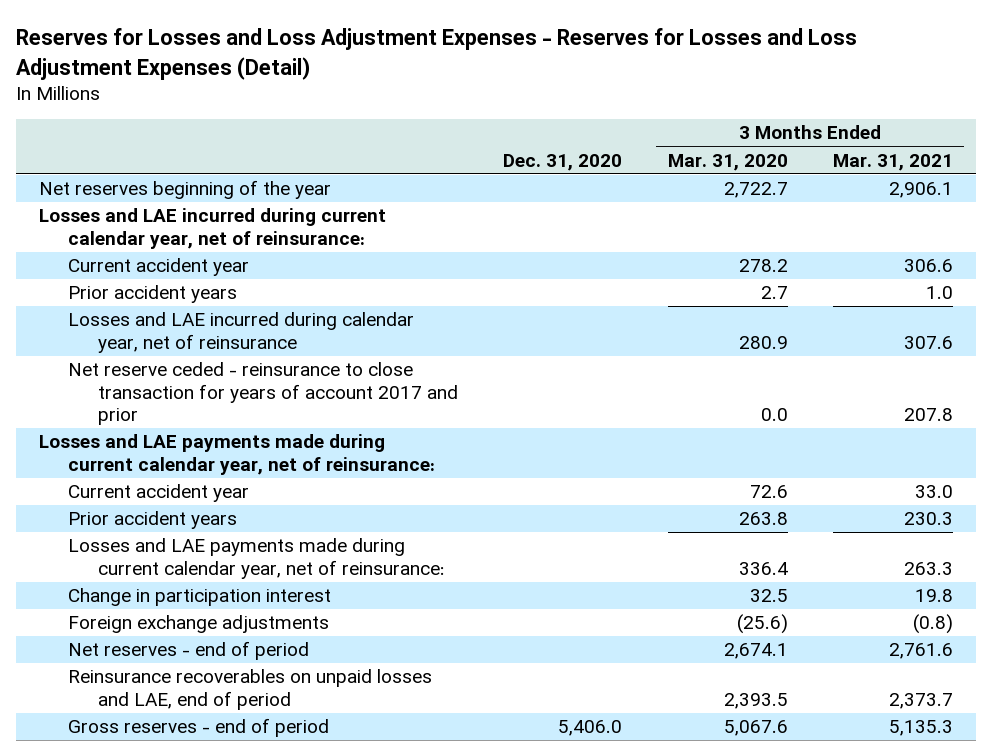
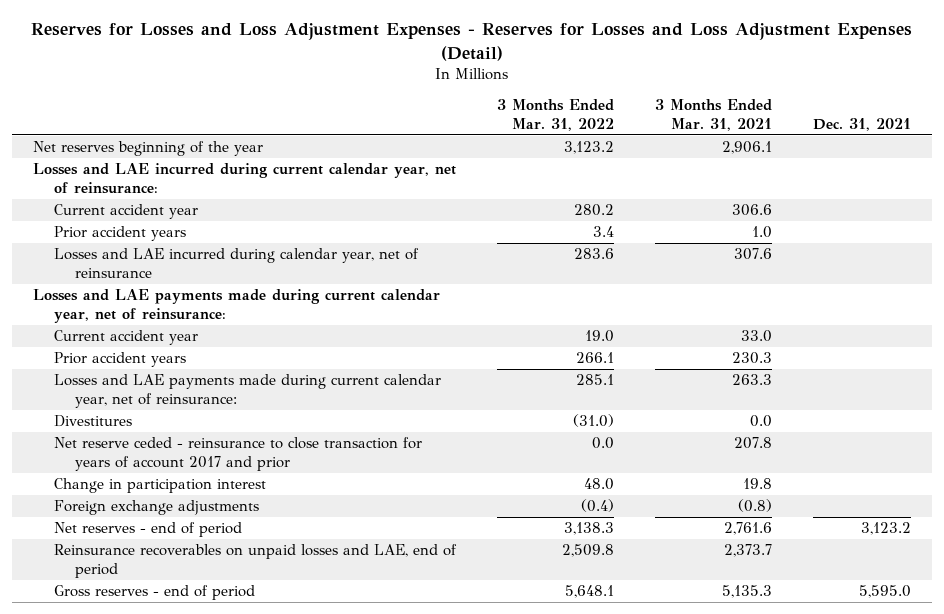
- | Dec. 31, 2020 | 3 Months Ended Mar. 31, 2020 | 3 Months Ended Mar. 31, 2021
+ | 3 Months Ended Mar. 31, 2022 | 3 Months Ended Mar. 31, 2021 | Dec. 31, 2021
+ Divestitures | (31.0) | 0.0 |
moved down: Net reserve ceded - reinsurance to close transaction for years of account 2017 and prior | 0.0 | 207.8 |

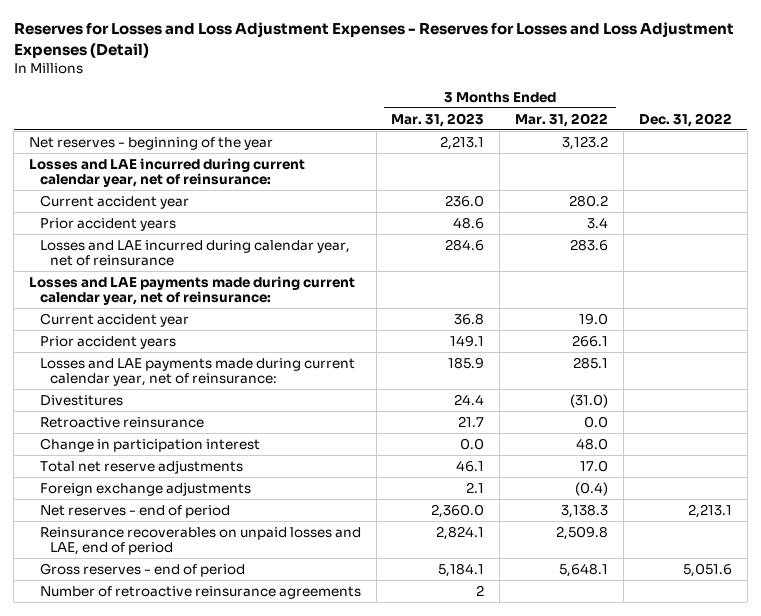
- | 3 Months Ended Mar. 31, 2022 | 3 Months Ended Mar. 31, 2021 | Dec. 31, 2021
+ | 3 Months Ended Mar. 31, 2023 | 3 Months Ended Mar. 31, 2022 | Dec. 31, 2022
- Net reserves beginning of the year | 3,123.2 | 2,906.1 |
+ Net reserves - beginning of the year | 2,213.1 | 3,123.2 |
- Net reserve ceded - reinsurance to close transaction for years of account 2017 and prior | 0.0 | 207.8 |
+ Retroactive reinsurance | 21.7 | 0.0 |
+ Total net reserve adjustments | 46.1 | 17.0 |
+ Number of retroactive reinsurance agreements | 2 | |

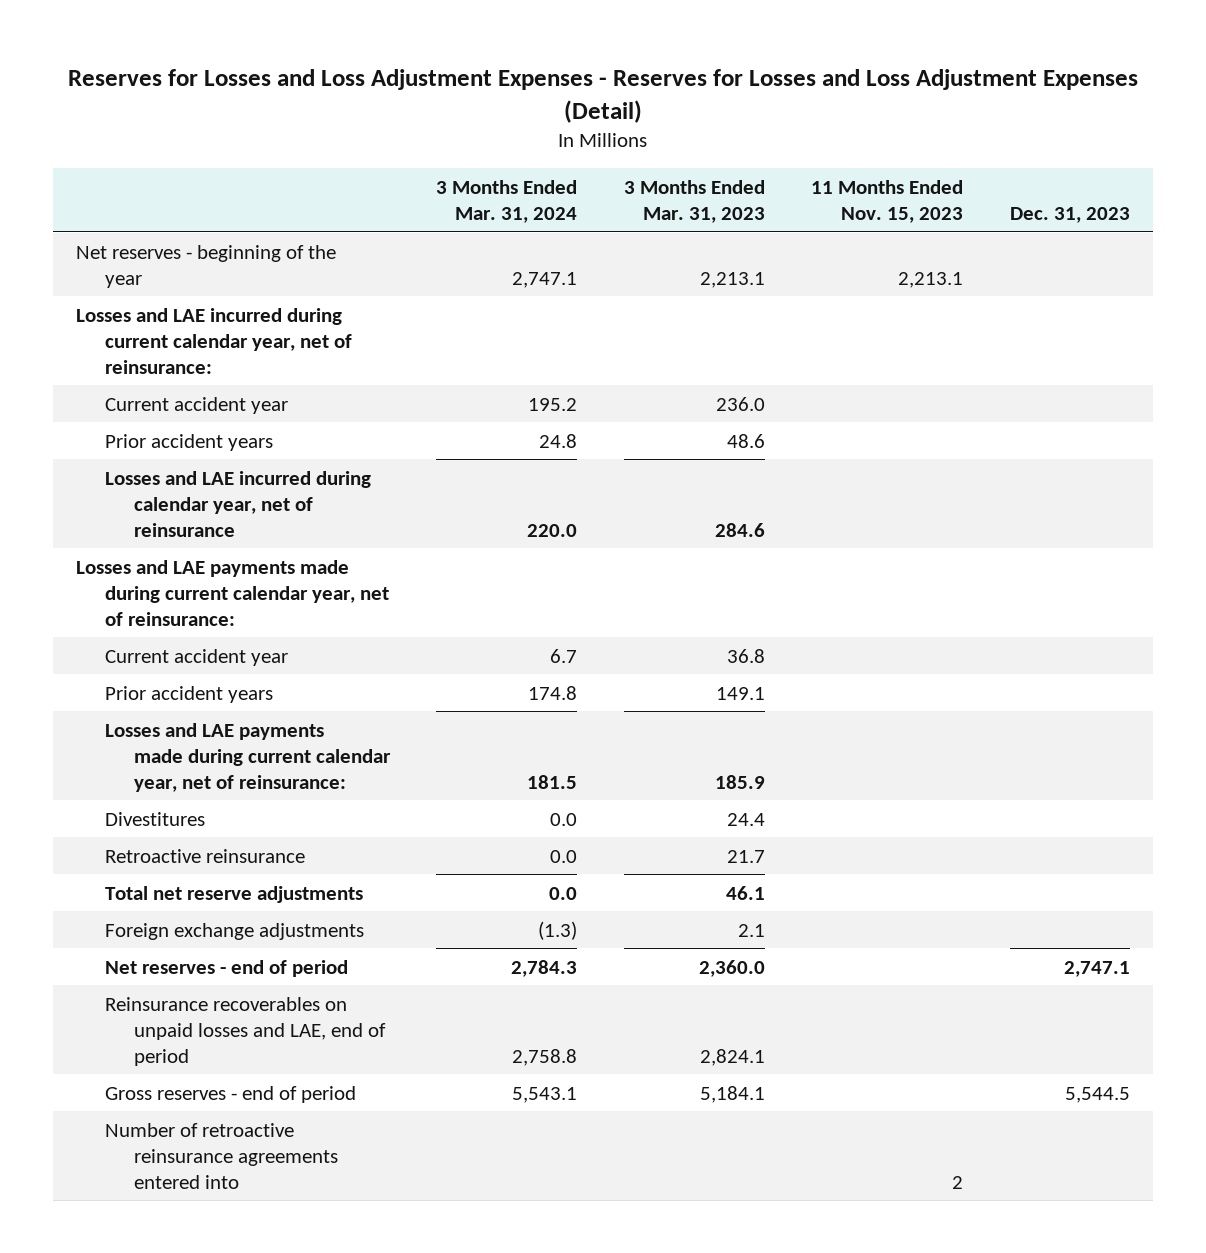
- | 3 Months Ended Mar. 31, 2023 | 3 Months Ended Mar. 31, 2022 | Dec. 31, 2022
+ | 3 Months Ended Mar. 31, 2024 | 3 Months Ended Mar. 31, 2023 | 11 Months Ended Nov. 15, 2023 | Dec. 31, 2023
- Change in participation interest | 0.0 | 48.0 |
- Number of retroactive reinsurance agreements | 2 | |
+ Number of retroactive reinsurance agreements entered into | | | 2 |

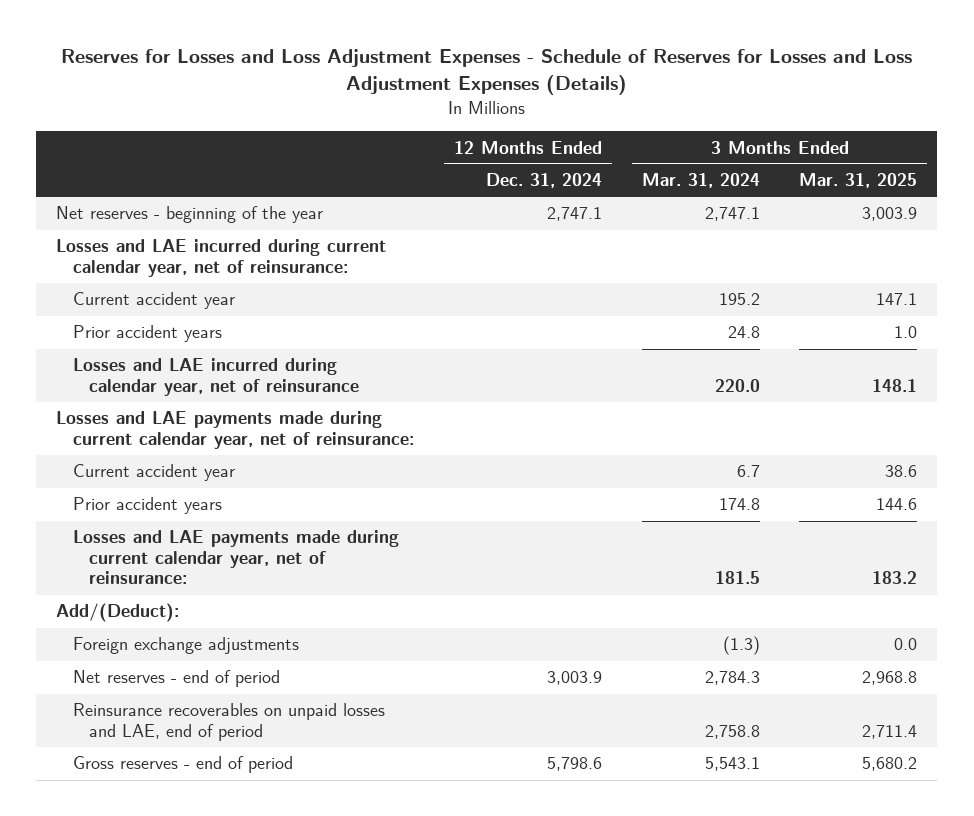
- Reserves for Losses and Loss Adjustment Expenses - Reserves for Losses and Loss Adjustment Expenses (Detail)
+ Reserves for Losses and Loss Adjustment Expenses - Schedule of Reserves for Losses and Loss Adjustment Expenses (Details)
- | 3 Months Ended Mar. 31, 2024 | 3 Months Ended Mar. 31, 2023 | 11 Months Ended Nov. 15, 2023 | Dec. 31, 2023
+ | 12 Months Ended Dec. 31, 2024 | 3 Months Ended Mar. 31, 2024 | 3 Months Ended Mar. 31, 2025
- Divestitures | 0.0 | 24.4 | |
- Retroactive reinsurance | 0.0 | 21.7 | |
- Total net reserve adjustments | 0.0 | 46.1 | |
+ Add/(Deduct):
- Number of retroactive reinsurance agreements entered into | | | 2 |

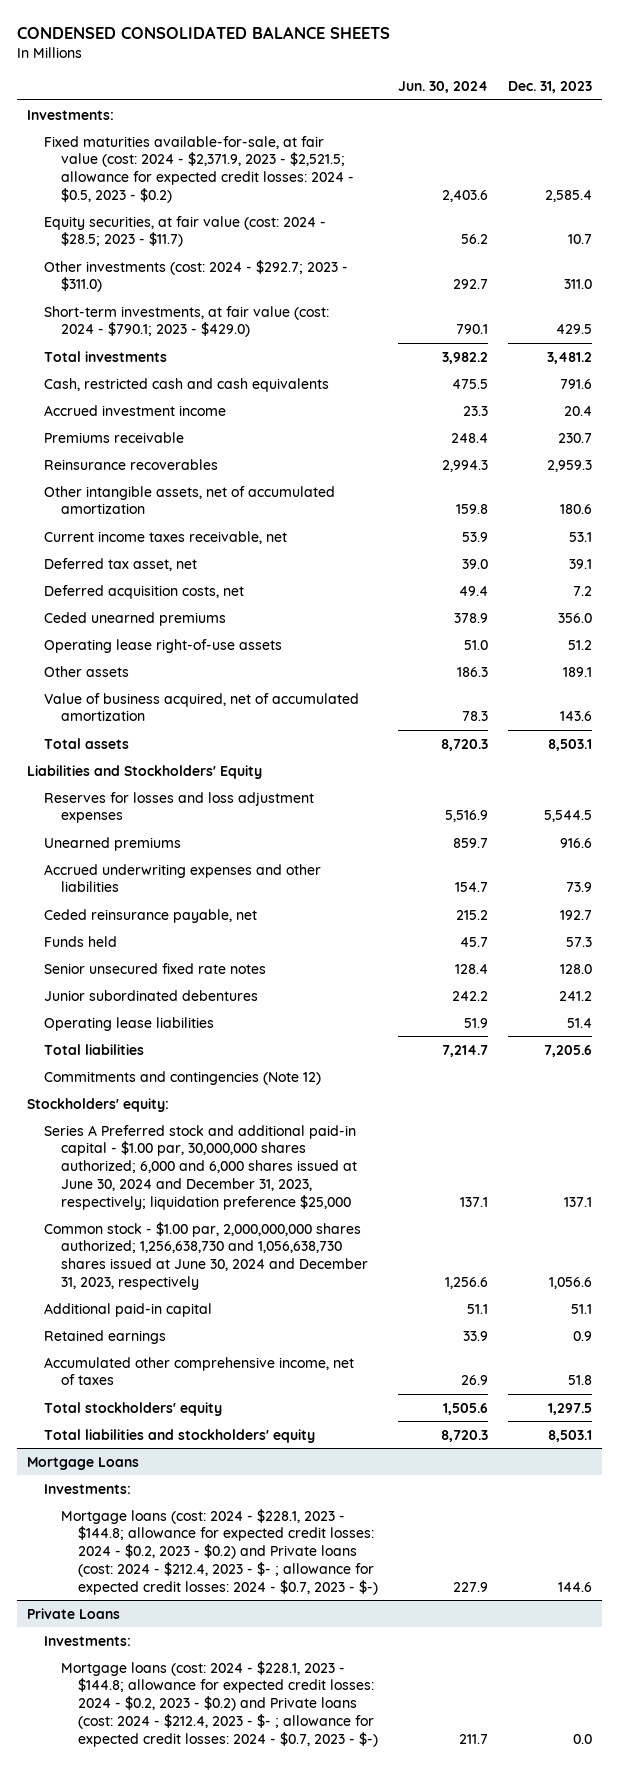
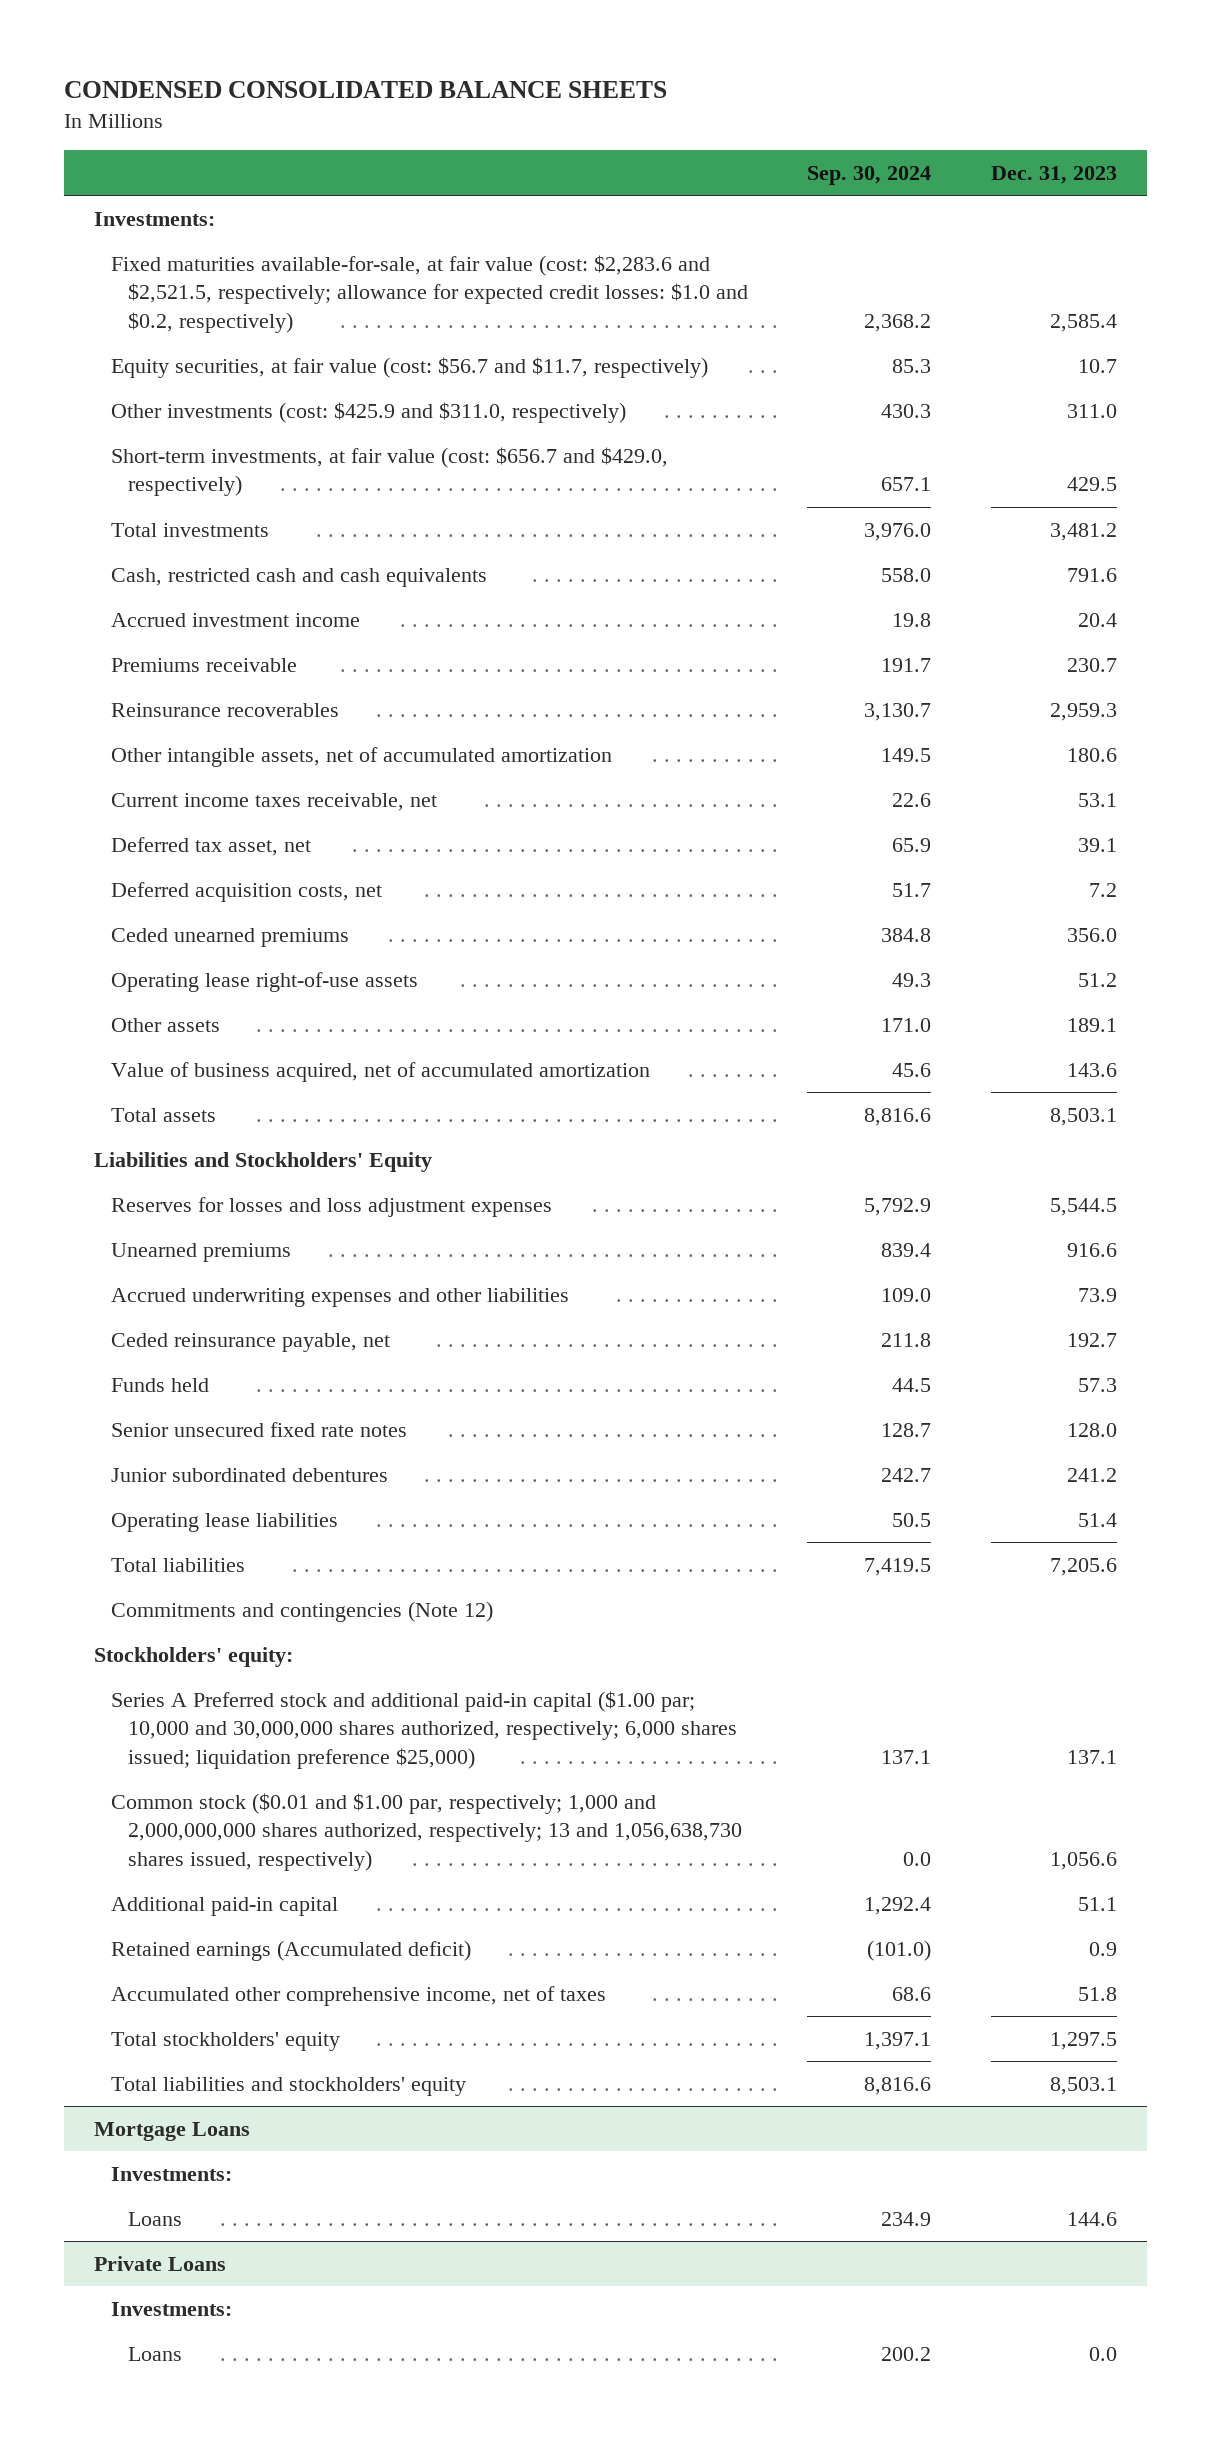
- | Jun. 30, 2024 | Dec. 31, 2023
+ | Sep. 30, 2024 | Dec. 31, 2023
- Fixed maturities available-for-sale, at fair value (cost: 2024 - $2,371.9, 2023 - $2,521.5; allowance for expected credit losses: 2024 - $0.5, 2023 - $0.2) | 2,403.6 | 2,585.4
- Equity securities, at fair value (cost: 2024 - $28.5; 2023 - $11.7) | 56.2 | 10.7
- Other investments (cost: 2024 - $292.7; 2023 - $311.0) | 292.7 | 311.0
- Short-term investments, at fair value (cost: 2024 - $790.1; 2023 - $429.0) | 790.1 | 429.5
+ Fixed maturities available-for-sale, at fair value (cost: $2,283.6 and $2,521.5, respectively; allowance for expected credit losses: $1.0 and $0.2, respectively) | 2,368.2 | 2,585.4
+ Equity securities, at fair value (cost: $56.7 and $11.7, respectively) | 85.3 | 10.7
+ Other investments (cost: $425.9 and $311.0, respectively) | 430.3 | 311.0
+ Short-term investments, at fair value (cost: $656.7 and $429.0, respectively) | 657.1 | 429.5
- Series A Preferred stock and additional paid-in capital - $1.00 par, 30,000,000 shares authorized; 6,000 and 6,000 shares issued at June 30, 2024 and December 31, 2023, respectively; liquidation preference $25,000 | 137.1 | 137.1
- Common stock - $1.00 par, 2,000,000,000 shares authorized; 1,256,638,730 and 1,056,638,730 shares issued at June 30, 2024 and December 31, 2023, respectively | 1,256.6 | 1,056.6
+ Series A Preferred stock and additional paid-in capital ($1.00 par; 10,000 and 30,000,000 shares authorized, respectively; 6,000 shares issued; liquidation preference $25,000) | 137.1 | 137.1
+ Common stock ($0.01 and $1.00 par, respectively; 1,000 and 2,000,000,000 shares authorized, respectively; 13 and 1,056,638,730 shares issued, respectively) | 0.0 | 1,056.6
- Retained earnings | 33.9 | 0.9
+ Retained earnings (Accumulated deficit) | (101.0) | 0.9
@ Mortgage Loans
- Mortgage loans (cost: 2024 - $228.1, 2023 - $144.8; allowance for expected credit losses: 2024 - $0.2, 2023 - $0.2) and Private loans (cost: 2024 - $212.4, 2023 - $- ; allowance for expected credit losses: 2024 - $0.7, 2023 - $-) | 227.9 | 144.6
+ Loans | 234.9 | 144.6
@ Private Loans
- Mortgage loans (cost: 2024 - $228.1, 2023 - $144.8; allowance for expected credit losses: 2024 - $0.2, 2023 - $0.2) and Private loans (cost: 2024 - $212.4, 2023 - $- ; allowance for expected credit losses: 2024 - $0.7, 2023 - $-) | 211.7 | 0.0
+ Loans | 200.2 | 0.0

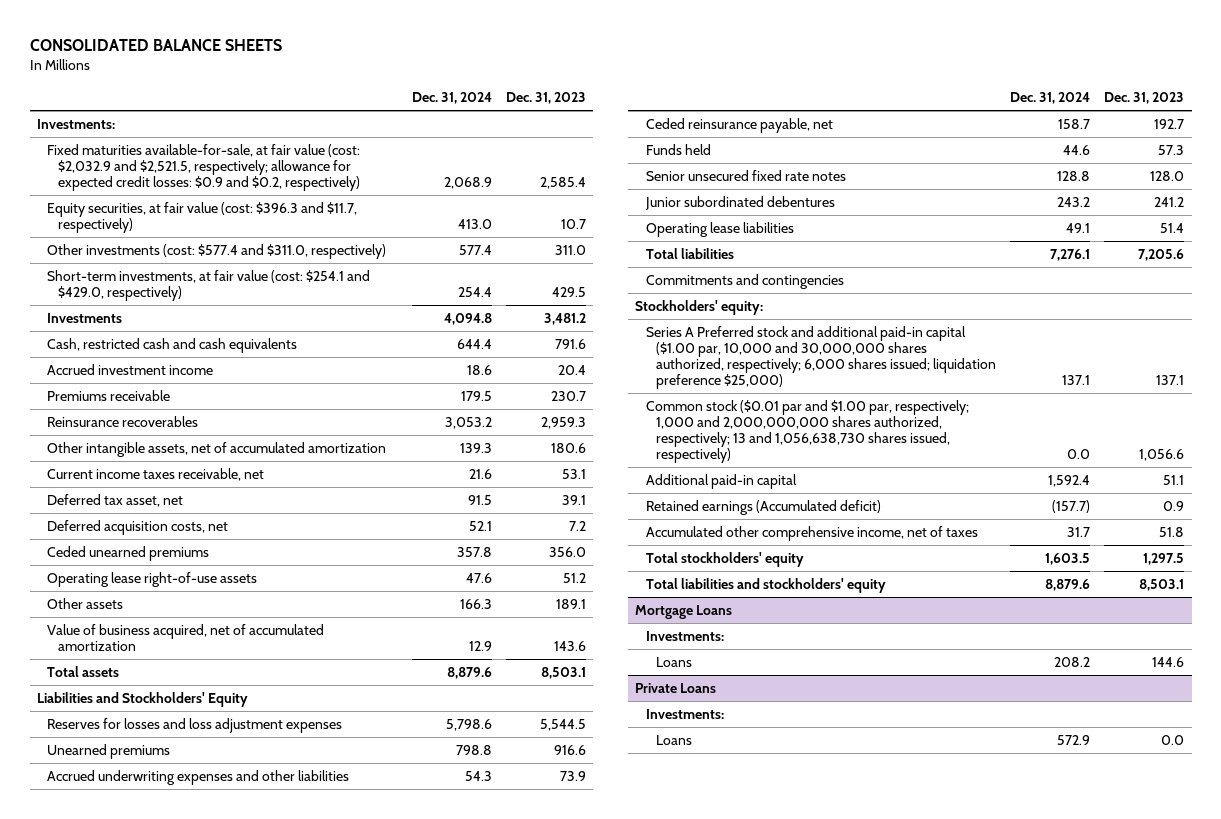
- CONDENSED CONSOLIDATED BALANCE SHEETS
+ CONSOLIDATED BALANCE SHEETS
- | Sep. 30, 2024 | Dec. 31, 2023
+ | Dec. 31, 2024 | Dec. 31, 2023
- Fixed maturities available-for-sale, at fair value (cost: $2,283.6 and $2,521.5, respectively; allowance for expected credit losses: $1.0 and $0.2, respectively) | 2,368.2 | 2,585.4
- Equity securities, at fair value (cost: $56.7 and $11.7, respectively) | 85.3 | 10.7
- Other investments (cost: $425.9 and $311.0, respectively) | 430.3 | 311.0
- Short-term investments, at fair value (cost: $656.7 and $429.0, respectively) | 657.1 | 429.5
- Total investments | 3,976.0 | 3,481.2
+ Fixed maturities available-for-sale, at fair value (cost: $2,032.9 and $2,521.5, respectively; allowance for expected credit losses: $0.9 and $0.2, respectively) | 2,068.9 | 2,585.4
+ Equity securities, at fair value (cost: $396.3 and $11.7, respectively) | 413.0 | 10.7
+ Other investments (cost: $577.4 and $311.0, respectively) | 577.4 | 311.0
+ Short-term investments, at fair value (cost: $254.1 and $429.0, respectively) | 254.4 | 429.5
+ Investments | 4,094.8 | 3,481.2
- Commitments and contingencies (Note 12)
+ Commitments and contingencies
- Series A Preferred stock and additional paid-in capital ($1.00 par; 10,000 and 30,000,000 shares authorized, respectively; 6,000 shares issued; liquidation preference $25,000) | 137.1 | 137.1
- Common stock ($0.01 and $1.00 par, respectively; 1,000 and 2,000,000,000 shares authorized, respectively; 13 and 1,056,638,730 shares issued, respectively) | 0.0 | 1,056.6
+ Series A Preferred stock and additional paid-in capital ($1.00 par, 10,000 and 30,000,000 shares authorized, respectively; 6,000 shares issued; liquidation preference $25,000) | 137.1 | 137.1
+ Common stock ($0.01 par and $1.00 par, respectively; 1,000 and 2,000,000,000 shares authorized, respectively; 13 and 1,056,638,730 shares issued, respectively) | 0.0 | 1,056.6

